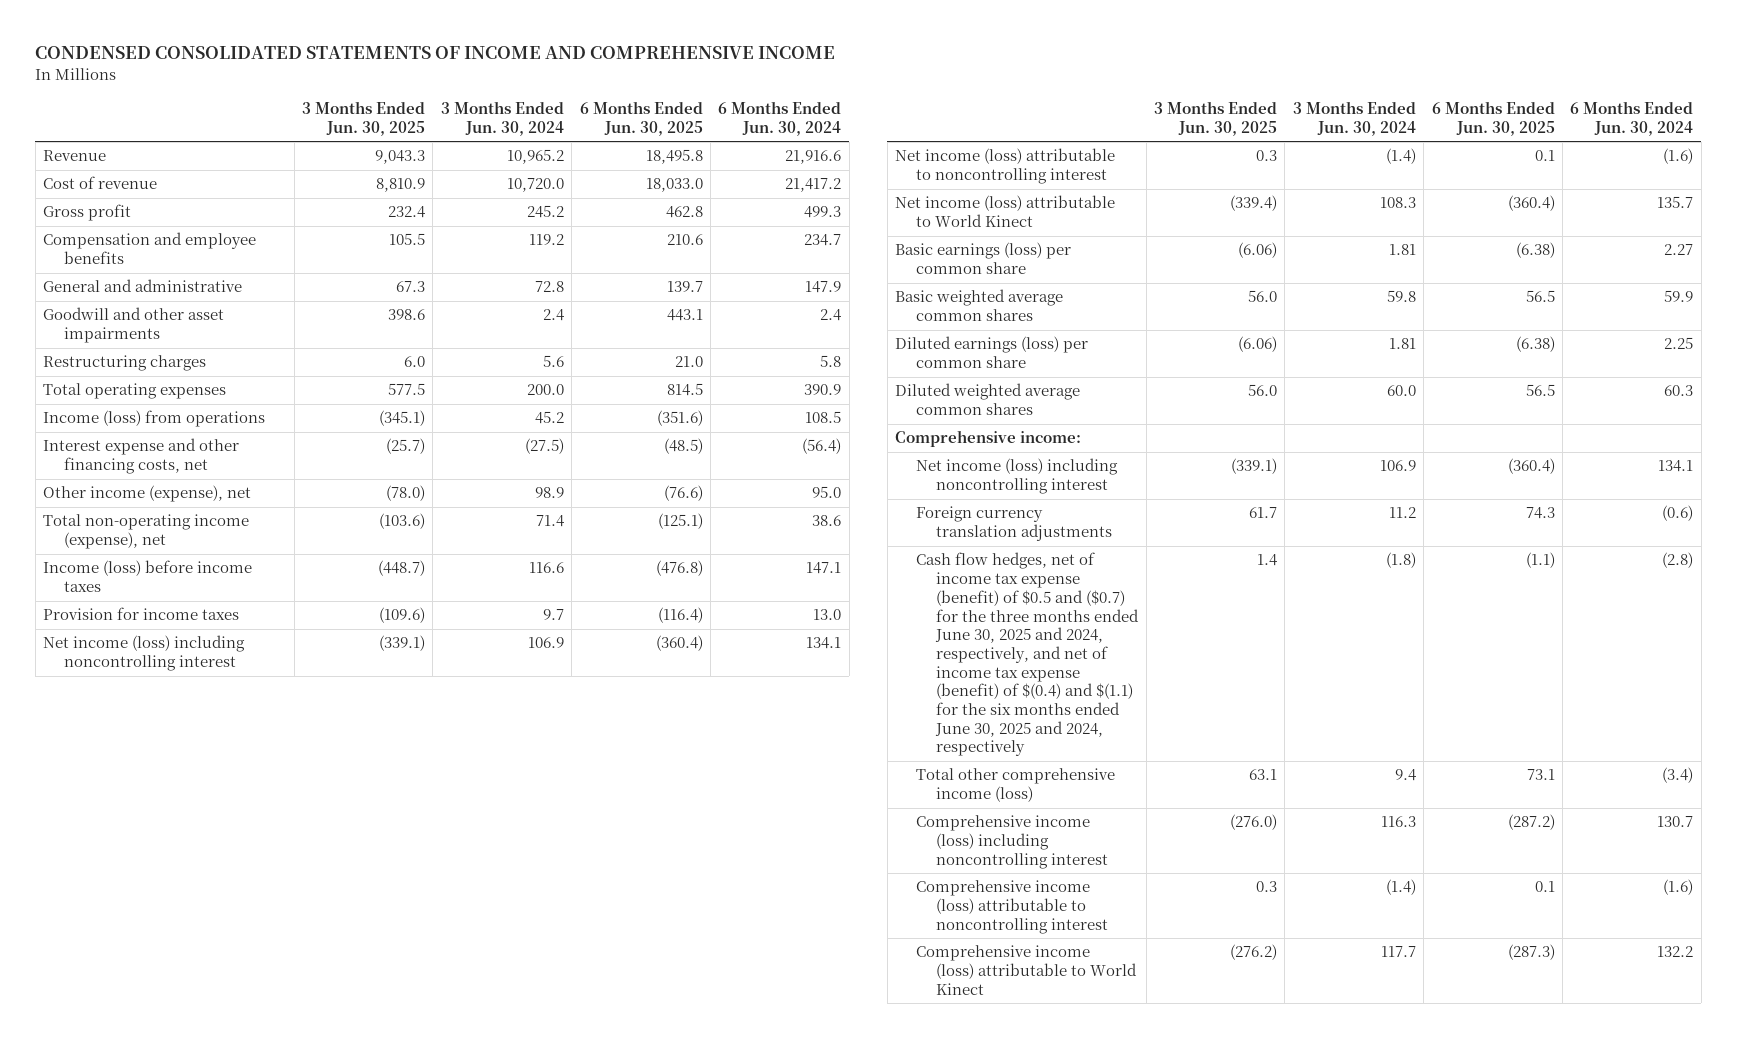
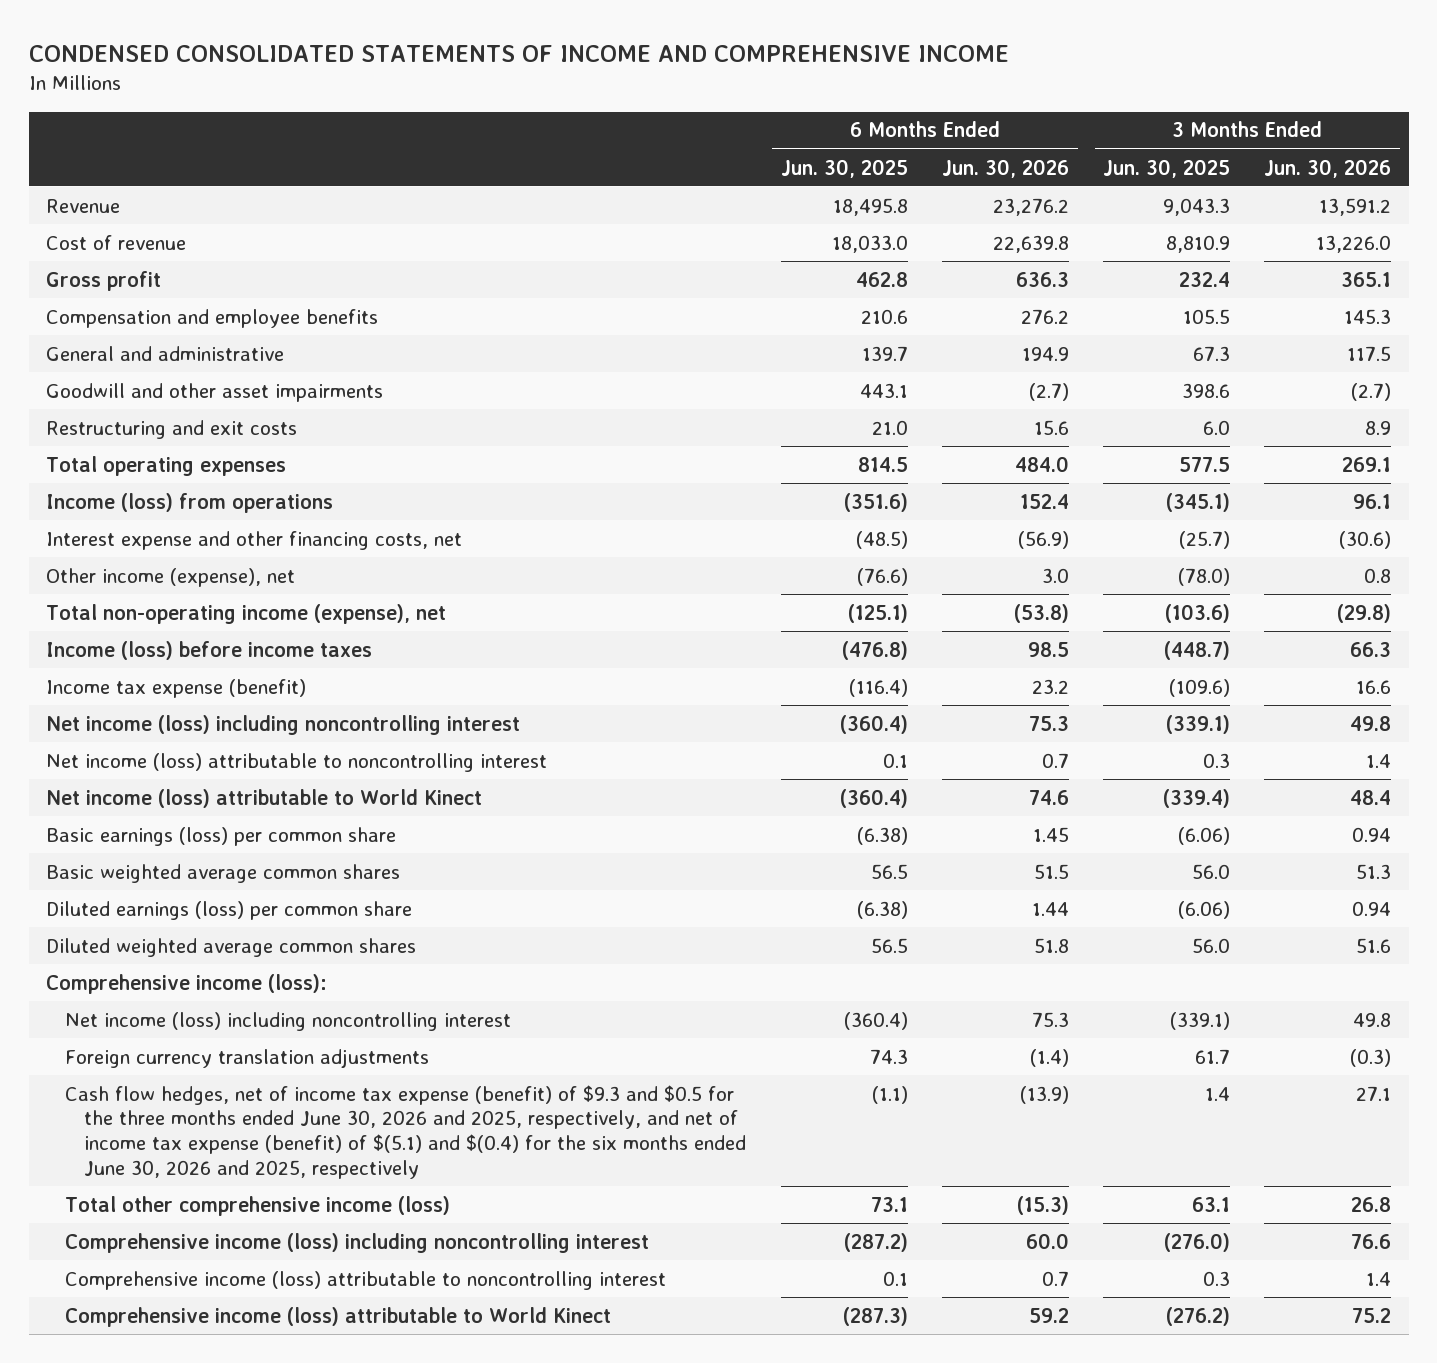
- | 3 Months Ended Jun. 30, 2025 | 3 Months Ended Jun. 30, 2024 | 6 Months Ended Jun. 30, 2025 | 6 Months Ended Jun. 30, 2024
+ | 6 Months Ended Jun. 30, 2025 | 6 Months Ended Jun. 30, 2026 | 3 Months Ended Jun. 30, 2025 | 3 Months Ended Jun. 30, 2026
- Restructuring charges | 6.0 | 5.6 | 21.0 | 5.8
+ Restructuring and exit costs | 21.0 | 15.6 | 6.0 | 8.9
- Provision for income taxes | (109.6) | 9.7 | (116.4) | 13.0
+ Income tax expense (benefit) | (116.4) | 23.2 | (109.6) | 16.6
- Comprehensive income:
+ Comprehensive income (loss):
- Cash flow hedges, net of income tax expense (benefit) of $0.5 and ($0.7) for the three months ended June 30, 2025 and 2024, respectively, and net of income tax expense (benefit) of $(0.4) and $(1.1) for the six months ended June 30, 2025 and 2024, respectively | 1.4 | (1.8) | (1.1) | (2.8)
+ Cash flow hedges, net of income tax expense (benefit) of $9.3 and $0.5 for the three months ended June 30, 2026 and 2025, respectively, and net of income tax expense (benefit) of $(5.1) and $(0.4) for the six months ended June 30, 2026 and 2025, respectively | (1.1) | (13.9) | 1.4 | 27.1

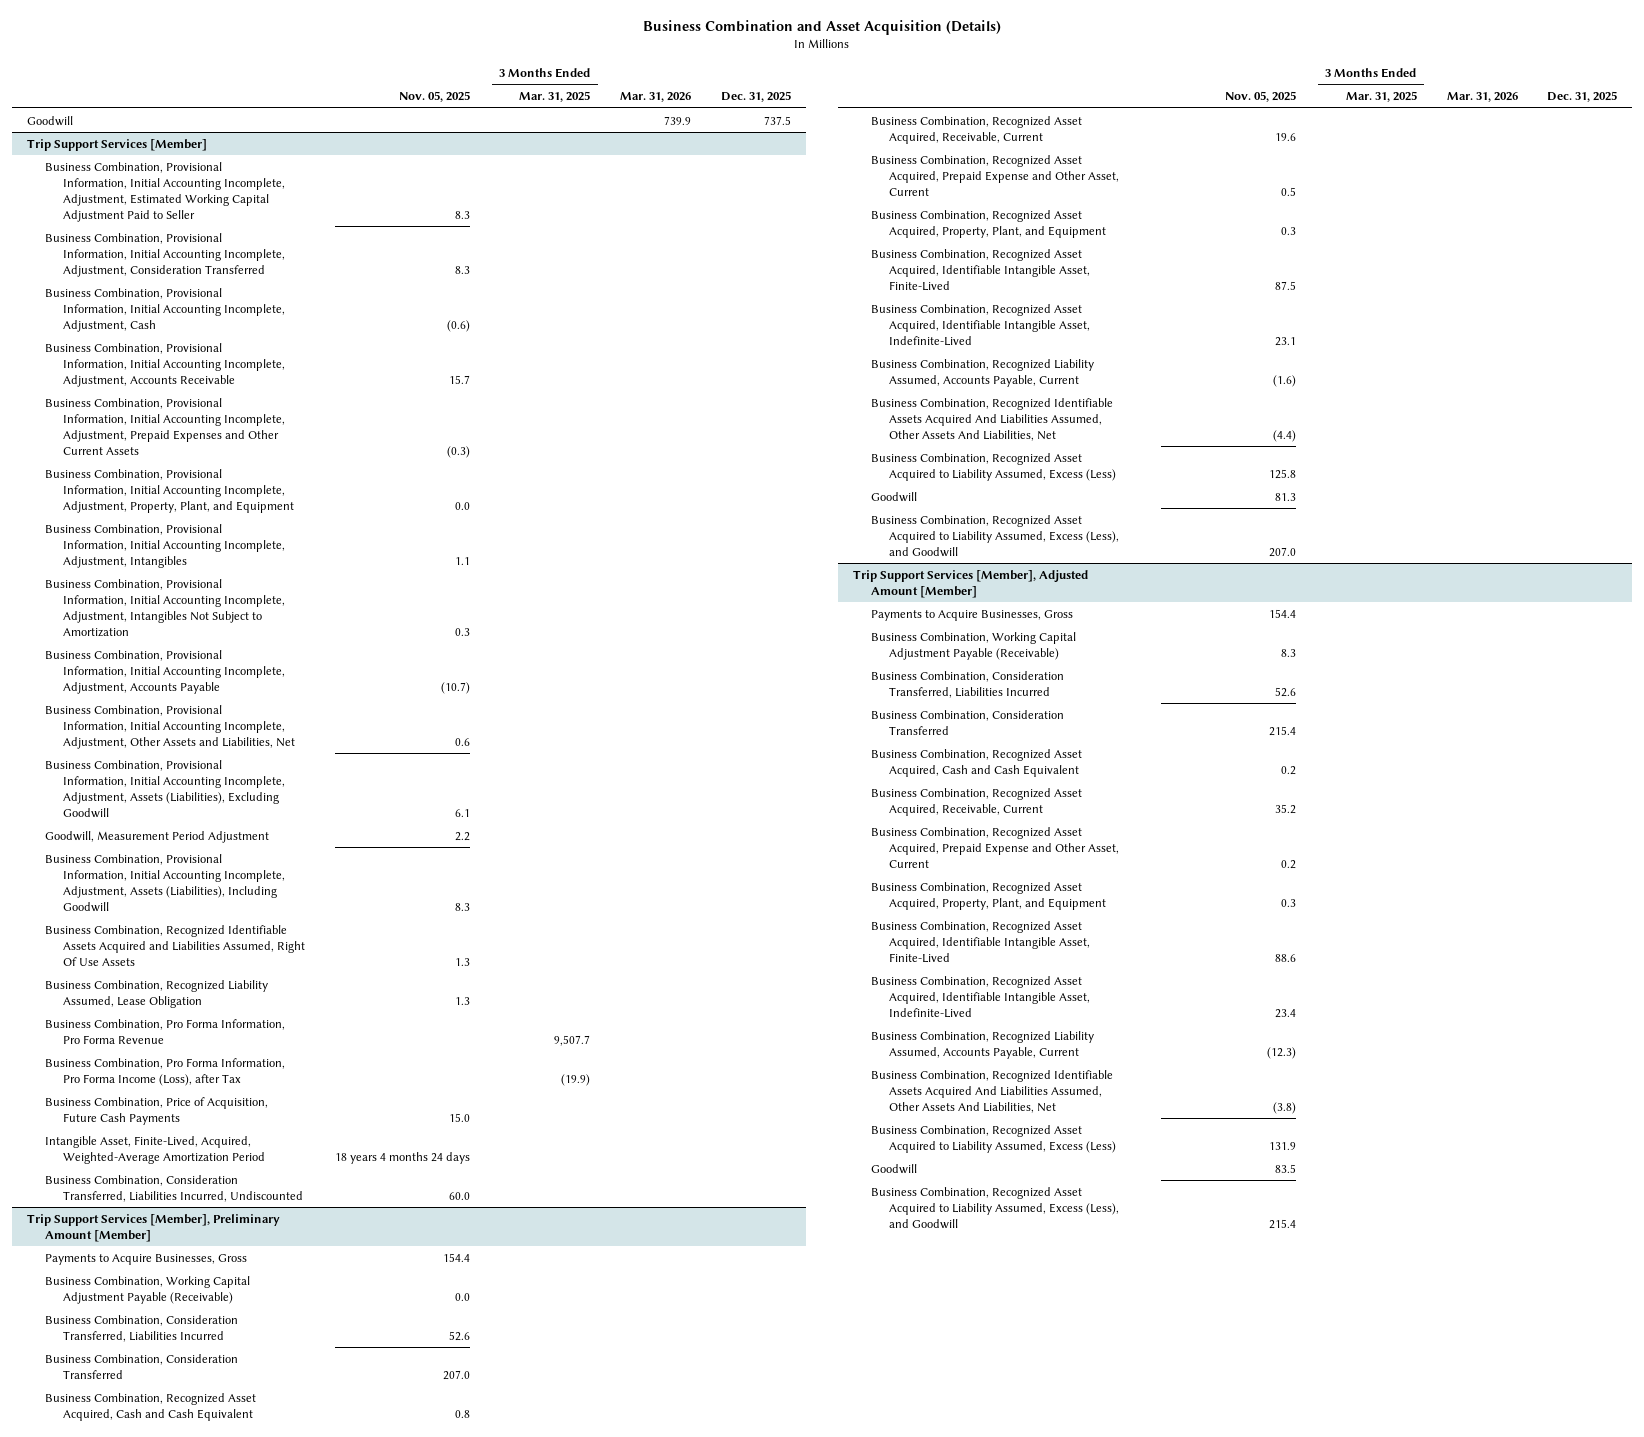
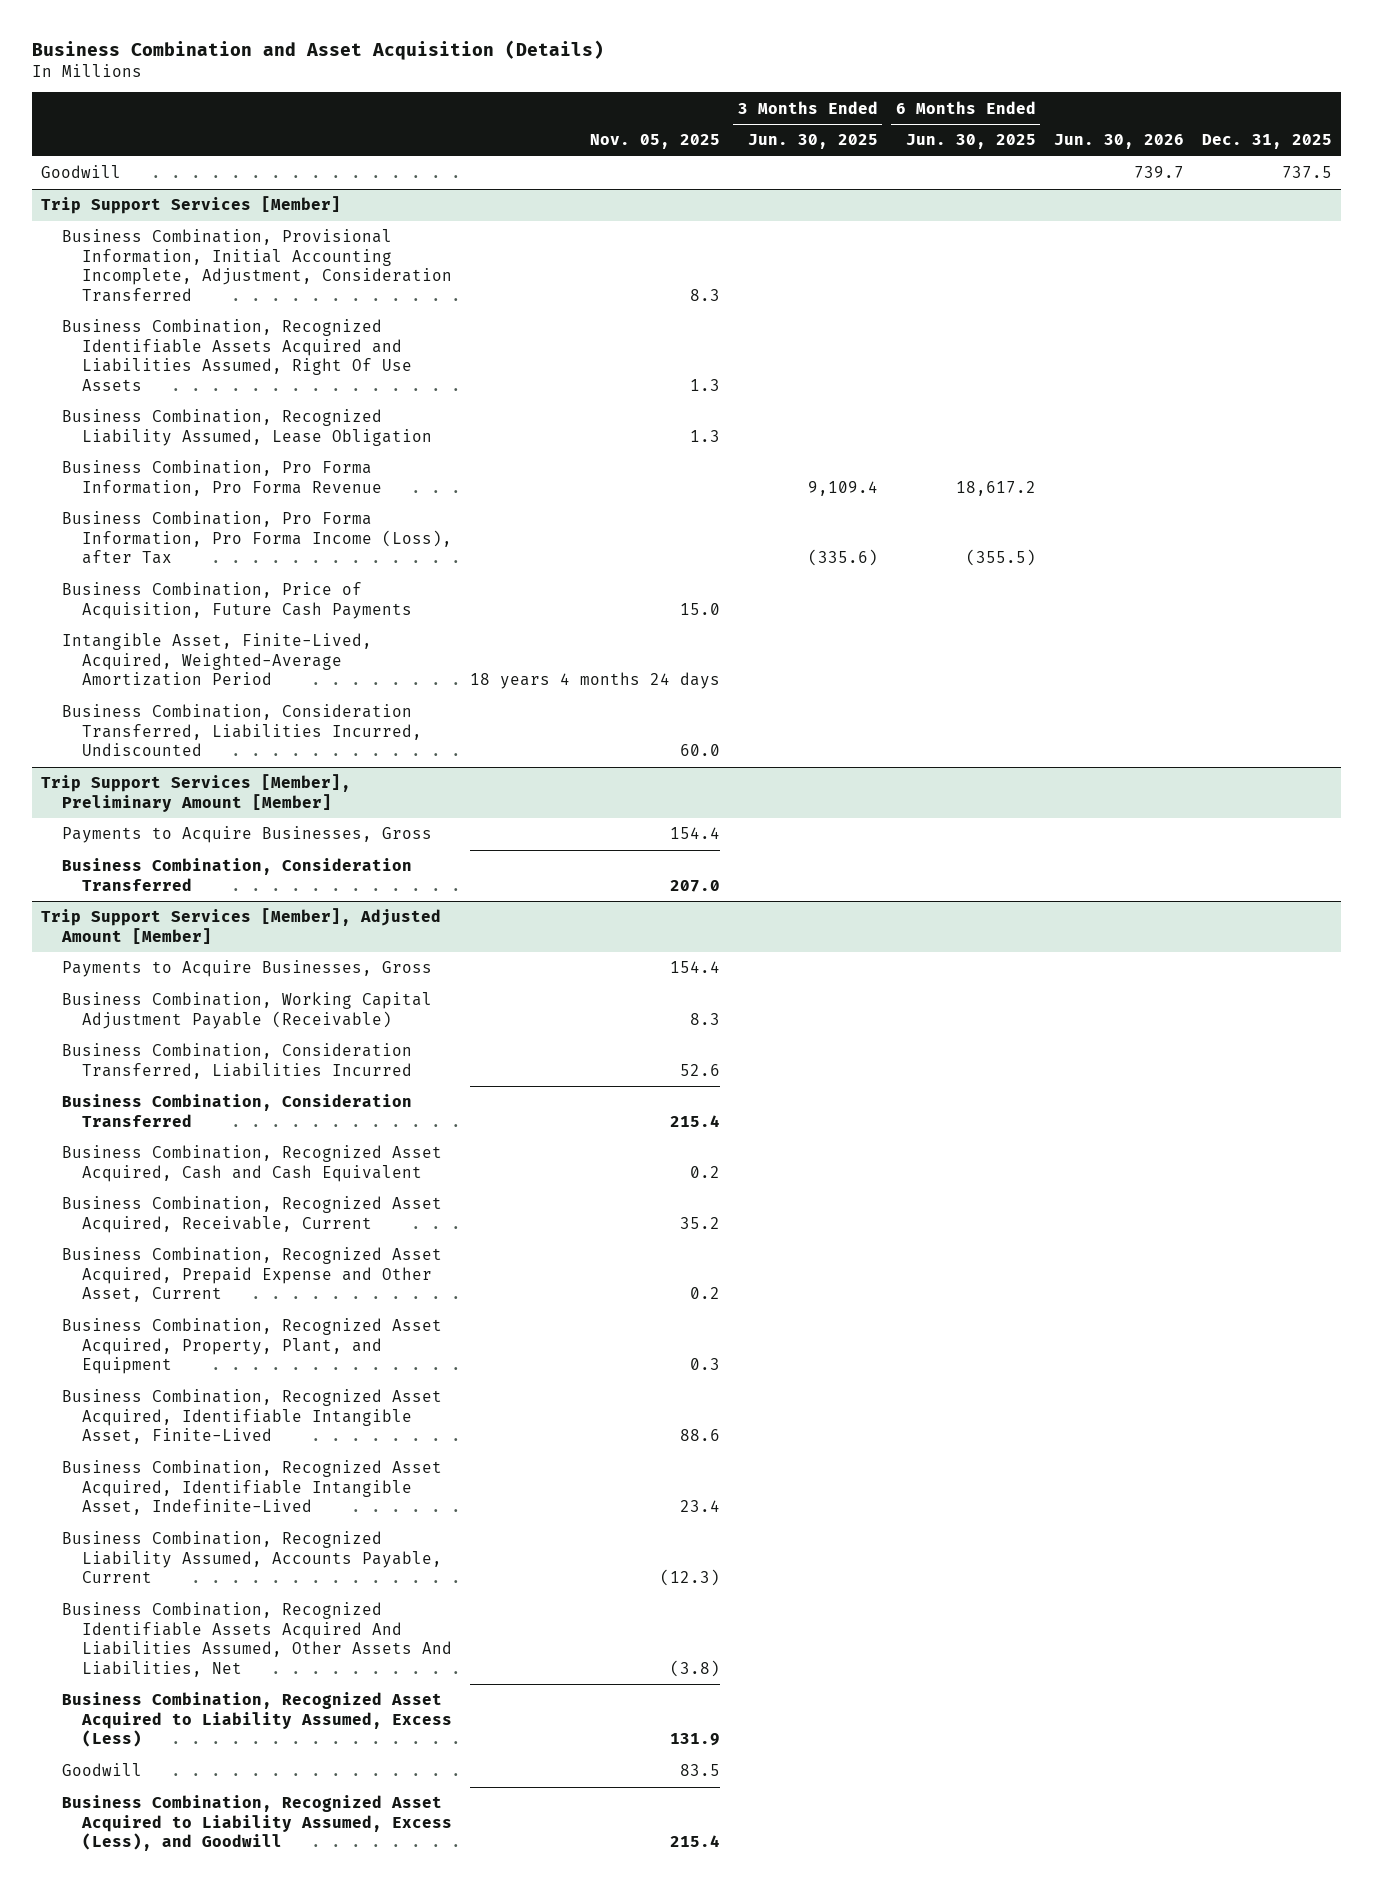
- | Nov. 05, 2025 | 3 Months Ended Mar. 31, 2025 | Mar. 31, 2026 | Dec. 31, 2025
+ | Nov. 05, 2025 | 3 Months Ended Jun. 30, 2025 | 6 Months Ended Jun. 30, 2025 | Jun. 30, 2026 | Dec. 31, 2025
@ Trip Support Services [Member]
- Business Combination, Provisional Information, Initial Accounting Incomplete, Adjustment, Estimated Working Capital Adjustment Paid to Seller | 8.3 | | |
- Business Combination, Provisional Information, Initial Accounting Incomplete, Adjustment, Cash | (0.6) | | |
- Business Combination, Provisional Information, Initial Accounting Incomplete, Adjustment, Accounts Receivable | 15.7 | | |
- Business Combination, Provisional Information, Initial Accounting Incomplete, Adjustment, Prepaid Expenses and Other Current Assets | (0.3) | | |
- Business Combination, Provisional Information, Initial Accounting Incomplete, Adjustment, Property, Plant, and Equipment | 0.0 | | |
- Business Combination, Provisional Information, Initial Accounting Incomplete, Adjustment, Intangibles | 1.1 | | |
- Business Combination, Provisional Information, Initial Accounting Incomplete, Adjustment, Intangibles Not Subject to Amortization | 0.3 | | |
- Business Combination, Provisional Information, Initial Accounting Incomplete, Adjustment, Accounts Payable | (10.7) | | |
- Business Combination, Provisional Information, Initial Accounting Incomplete, Adjustment, Other Assets and Liabilities, Net | 0.6 | | |
- Business Combination, Provisional Information, Initial Accounting Incomplete, Adjustment, Assets (Liabilities), Excluding Goodwill | 6.1 | | |
- Goodwill, Measurement Period Adjustment | 2.2 | | |
- Business Combination, Provisional Information, Initial Accounting Incomplete, Adjustment, Assets (Liabilities), Including Goodwill | 8.3 | | |
@ Trip Support Services [Member], Preliminary Amount [Member]
- Business Combination, Working Capital Adjustment Payable (Receivable) | 0.0 | | |
- Business Combination, Consideration Transferred, Liabilities Incurred | 52.6 | | |
- Business Combination, Recognized Asset Acquired, Cash and Cash Equivalent | 0.8 | | |
- Business Combination, Recognized Asset Acquired, Receivable, Current | 19.6 | | |
- Business Combination, Recognized Asset Acquired, Prepaid Expense and Other Asset, Current | 0.5 | | |
- Business Combination, Recognized Asset Acquired, Property, Plant, and Equipment | 0.3 | | |
- Business Combination, Recognized Asset Acquired, Identifiable Intangible Asset, Finite-Lived | 87.5 | | |
- Business Combination, Recognized Asset Acquired, Identifiable Intangible Asset, Indefinite-Lived | 23.1 | | |
- Business Combination, Recognized Liability Assumed, Accounts Payable, Current | (1.6) | | |
- Business Combination, Recognized Identifiable Assets Acquired And Liabilities Assumed, Other Assets And Liabilities, Net | (4.4) | | |
- Business Combination, Recognized Asset Acquired to Liability Assumed, Excess (Less) | 125.8 | | |
- Goodwill | 81.3 | | |
- Business Combination, Recognized Asset Acquired to Liability Assumed, Excess (Less), and Goodwill | 207.0 | | |

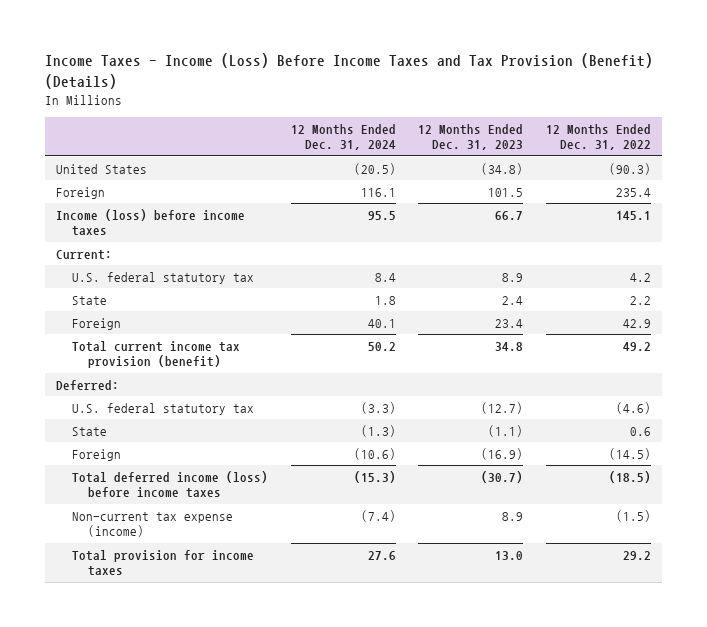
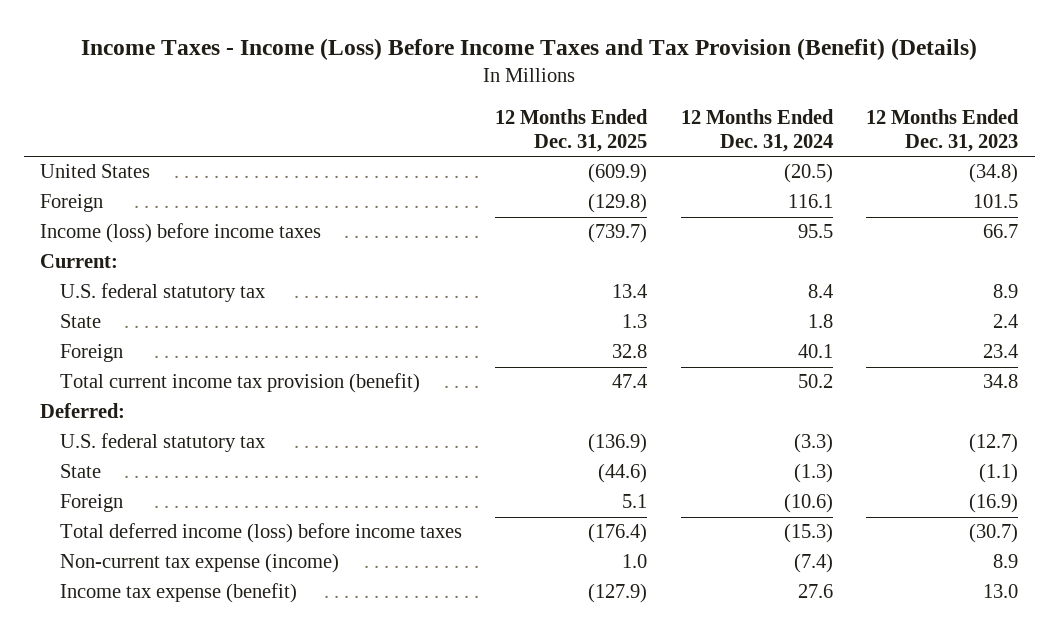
- | 12 Months Ended Dec. 31, 2024 | 12 Months Ended Dec. 31, 2023 | 12 Months Ended Dec. 31, 2022
+ | 12 Months Ended Dec. 31, 2025 | 12 Months Ended Dec. 31, 2024 | 12 Months Ended Dec. 31, 2023
- Total provision for income taxes | 27.6 | 13.0 | 29.2
+ Income tax expense (benefit) | (127.9) | 27.6 | 13.0

